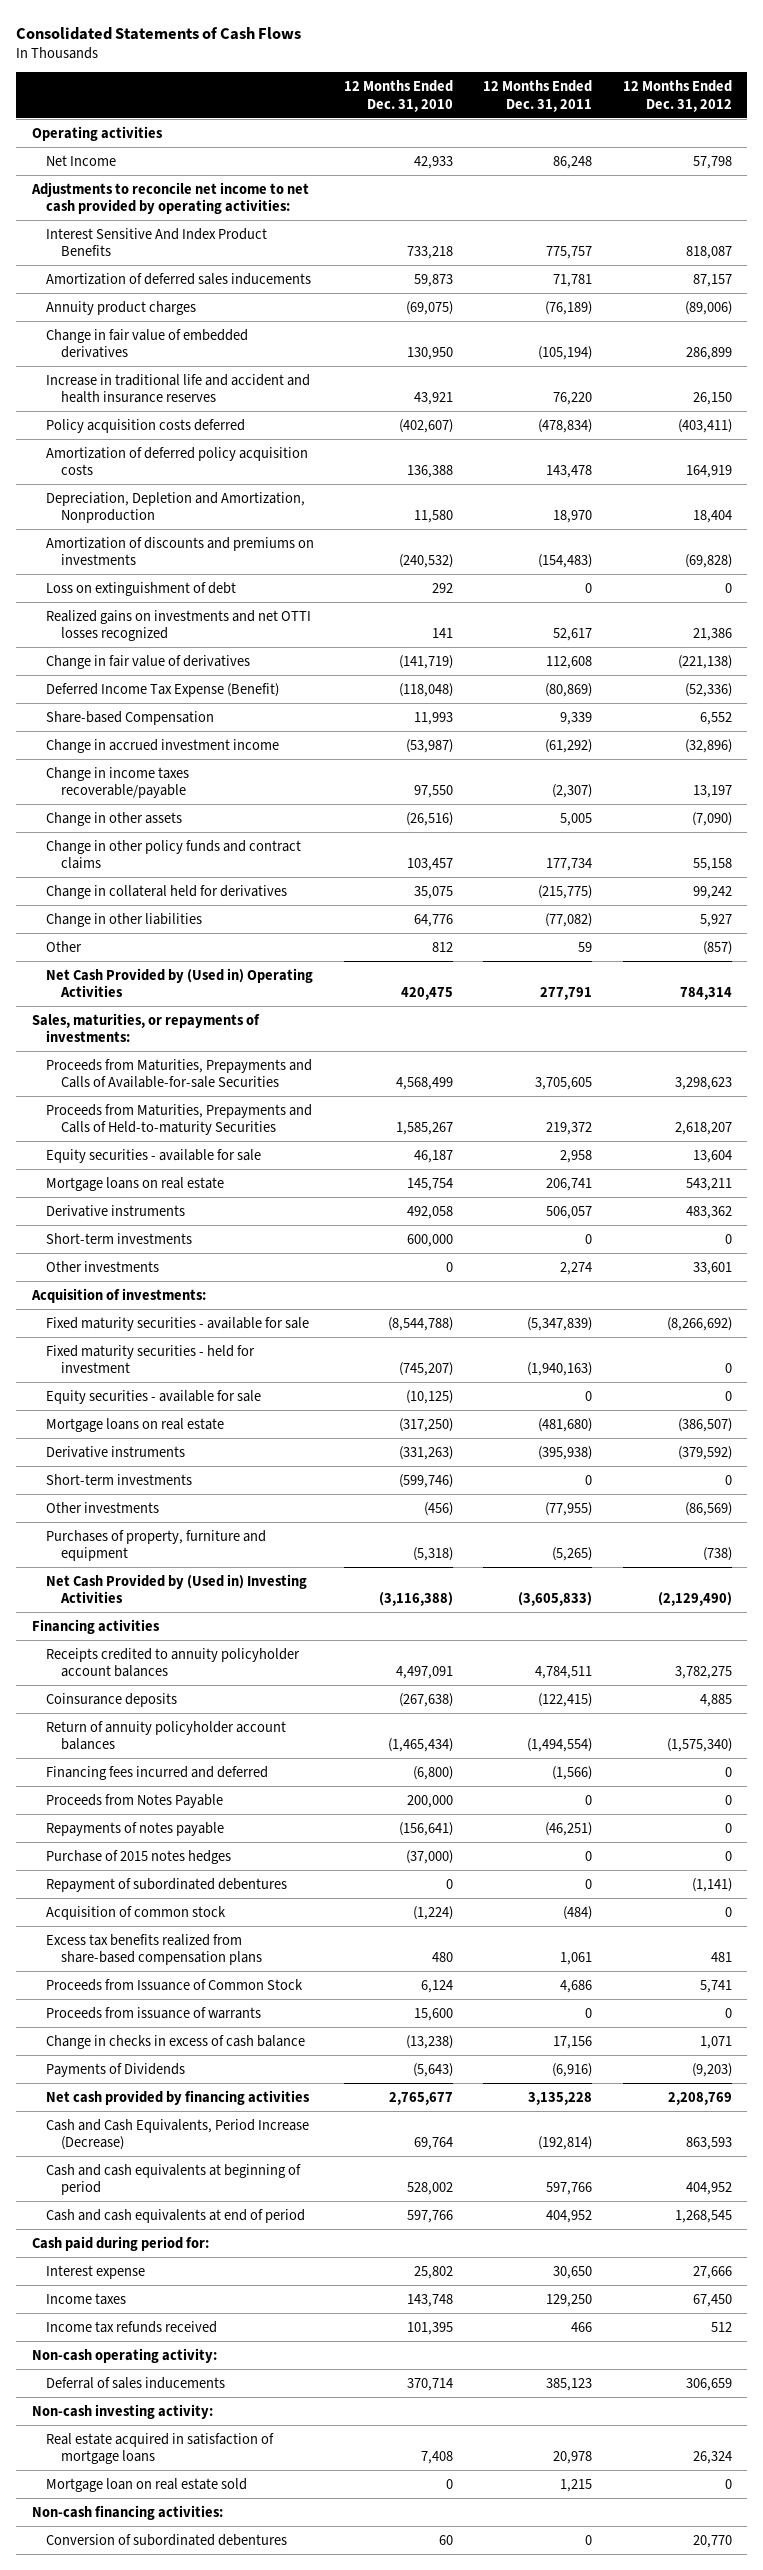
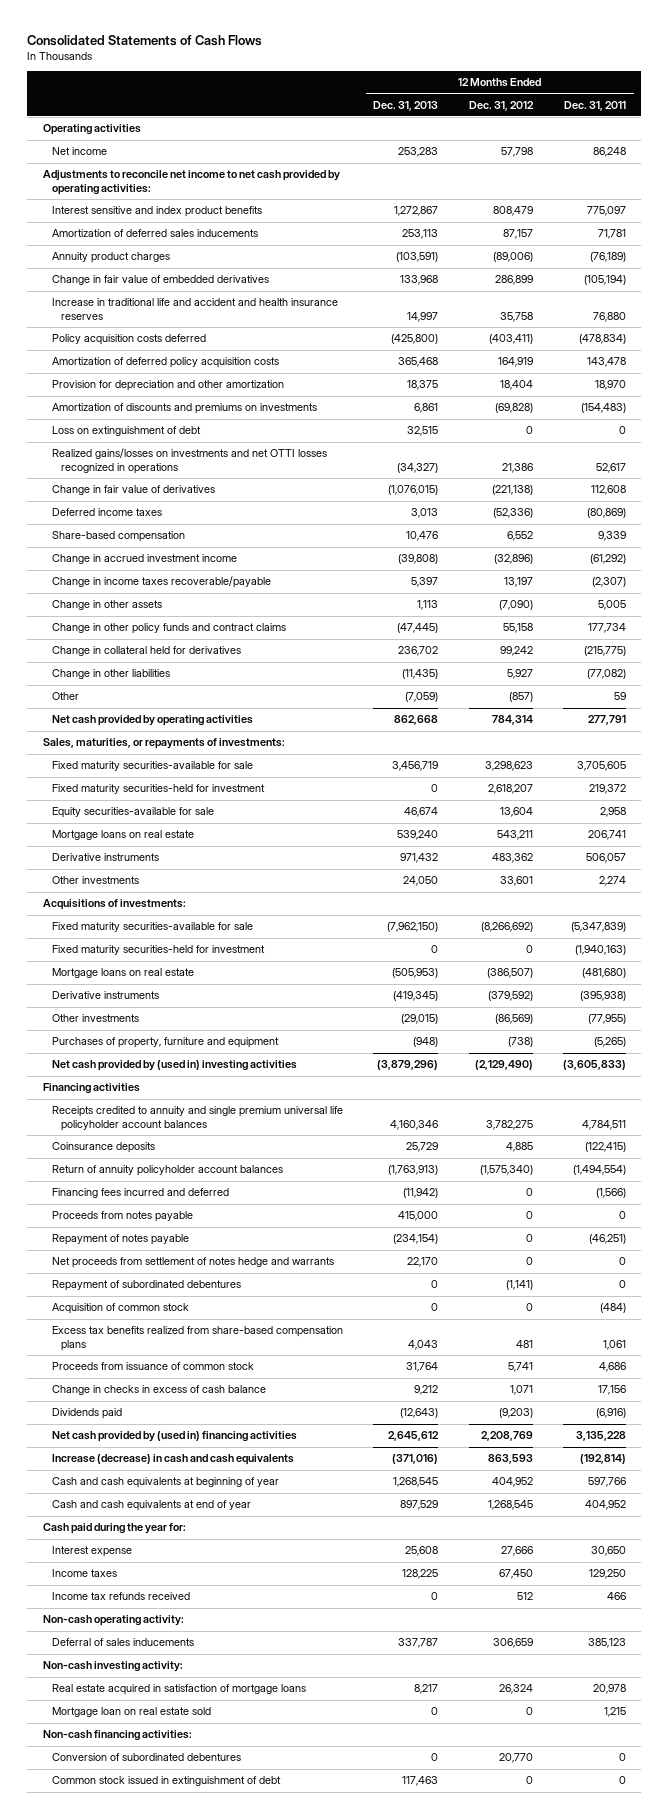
- | 12 Months Ended Dec. 31, 2010 | 12 Months Ended Dec. 31, 2011 | 12 Months Ended Dec. 31, 2012
+ | 12 Months Ended Dec. 31, 2013 | 12 Months Ended Dec. 31, 2012 | 12 Months Ended Dec. 31, 2011
- Net Income | 42,933 | 86,248 | 57,798
+ Net income | 253,283 | 57,798 | 86,248
- Interest Sensitive And Index Product Benefits | 733,218 | 775,757 | 818,087
+ Interest sensitive and index product benefits | 1,272,867 | 808,479 | 775,097
- Increase in traditional life and accident and health insurance reserves | 43,921 | 76,220 | 26,150
+ Increase in traditional life and accident and health insurance reserves | 14,997 | 35,758 | 76,880
- Depreciation, Depletion and Amortization, Nonproduction | 11,580 | 18,970 | 18,404
+ Provision for depreciation and other amortization | 18,375 | 18,404 | 18,970
- Realized gains on investments and net OTTI losses recognized | 141 | 52,617 | 21,386
+ Realized gains/losses on investments and net OTTI losses recognized in operations | (34,327) | 21,386 | 52,617
- Deferred Income Tax Expense (Benefit) | (118,048) | (80,869) | (52,336)
- Share-based Compensation | 11,993 | 9,339 | 6,552
+ Deferred income taxes | 3,013 | (52,336) | (80,869)
+ Share-based compensation | 10,476 | 6,552 | 9,339
- Net Cash Provided by (Used in) Operating Activities | 420,475 | 277,791 | 784,314
+ Net cash provided by operating activities | 862,668 | 784,314 | 277,791
- Proceeds from Maturities, Prepayments and Calls of Available-for-sale Securities | 4,568,499 | 3,705,605 | 3,298,623
- Proceeds from Maturities, Prepayments and Calls of Held-to-maturity Securities | 1,585,267 | 219,372 | 2,618,207
- Equity securities - available for sale | 46,187 | 2,958 | 13,604
+ Fixed maturity securities-available for sale | 3,456,719 | 3,298,623 | 3,705,605
+ Fixed maturity securities-held for investment | 0 | 2,618,207 | 219,372
+ Equity securities-available for sale | 46,674 | 13,604 | 2,958
- Short-term investments | 600,000 | 0 | 0
- Acquisition of investments:
- Fixed maturity securities - available for sale | (8,544,788) | (5,347,839) | (8,266,692)
- Fixed maturity securities - held for investment | (745,207) | (1,940,163) | 0
- Equity securities - available for sale | (10,125) | 0 | 0
+ Acquisitions of investments:
+ Fixed maturity securities-available for sale | (7,962,150) | (8,266,692) | (5,347,839)
+ Fixed maturity securities-held for investment | 0 | 0 | (1,940,163)
- Short-term investments | (599,746) | 0 | 0
- Net Cash Provided by (Used in) Investing Activities | (3,116,388) | (3,605,833) | (2,129,490)
+ Net cash provided by (used in) investing activities | (3,879,296) | (2,129,490) | (3,605,833)
- Receipts credited to annuity policyholder account balances | 4,497,091 | 4,784,511 | 3,782,275
+ Receipts credited to annuity and single premium universal life policyholder account balances | 4,160,346 | 3,782,275 | 4,784,511
- Proceeds from Notes Payable | 200,000 | 0 | 0
- Repayments of notes payable | (156,641) | (46,251) | 0
- Purchase of 2015 notes hedges | (37,000) | 0 | 0
+ Proceeds from notes payable | 415,000 | 0 | 0
+ Repayment of notes payable | (234,154) | 0 | (46,251)
+ Net proceeds from settlement of notes hedge and warrants | 22,170 | 0 | 0
- Proceeds from Issuance of Common Stock | 6,124 | 4,686 | 5,741
- Proceeds from issuance of warrants | 15,600 | 0 | 0
+ Proceeds from issuance of common stock | 31,764 | 5,741 | 4,686
- Payments of Dividends | (5,643) | (6,916) | (9,203)
- Net cash provided by financing activities | 2,765,677 | 3,135,228 | 2,208,769
- Cash and Cash Equivalents, Period Increase (Decrease) | 69,764 | (192,814) | 863,593
- Cash and cash equivalents at beginning of period | 528,002 | 597,766 | 404,952
- Cash and cash equivalents at end of period | 597,766 | 404,952 | 1,268,545
- Cash paid during period for:
+ Dividends paid | (12,643) | (9,203) | (6,916)
+ Net cash provided by (used in) financing activities | 2,645,612 | 2,208,769 | 3,135,228
+ Increase (decrease) in cash and cash equivalents | (371,016) | 863,593 | (192,814)
+ Cash and cash equivalents at beginning of year | 1,268,545 | 404,952 | 597,766
+ Cash and cash equivalents at end of year | 897,529 | 1,268,545 | 404,952
+ Cash paid during the year for:
+ Common stock issued in extinguishment of debt | 117,463 | 0 | 0

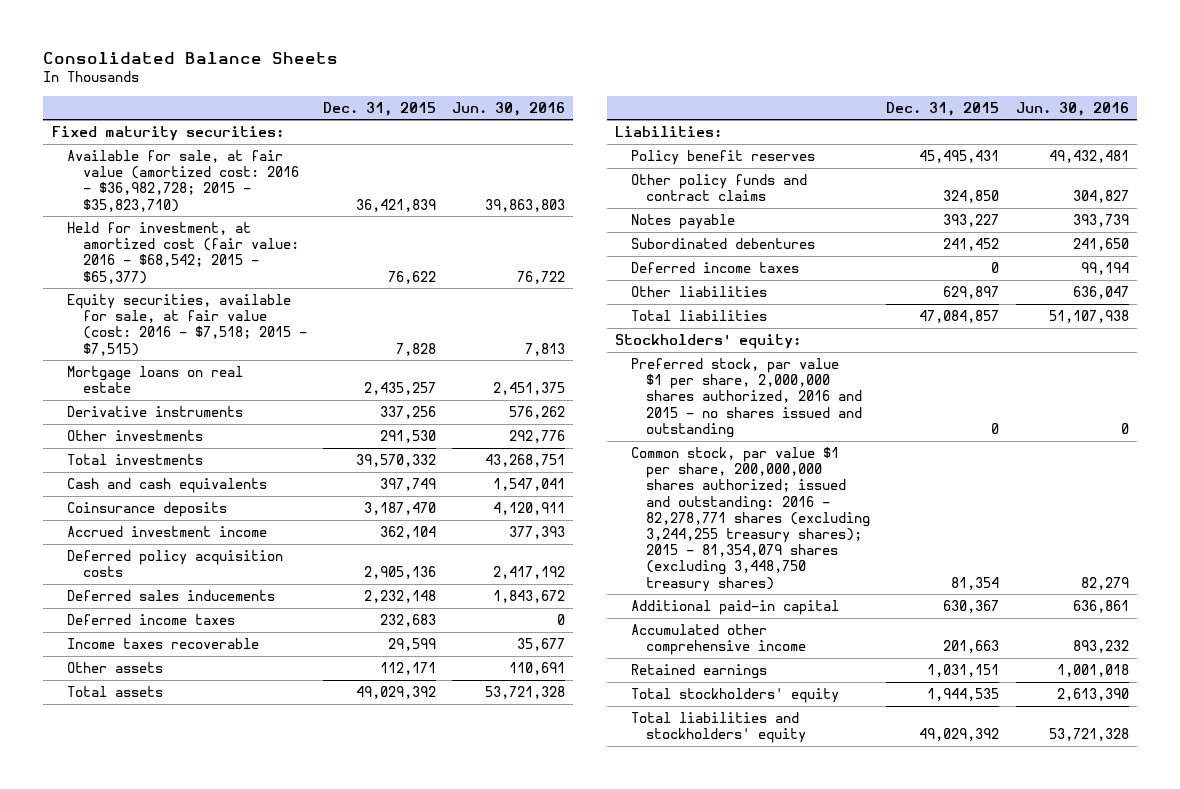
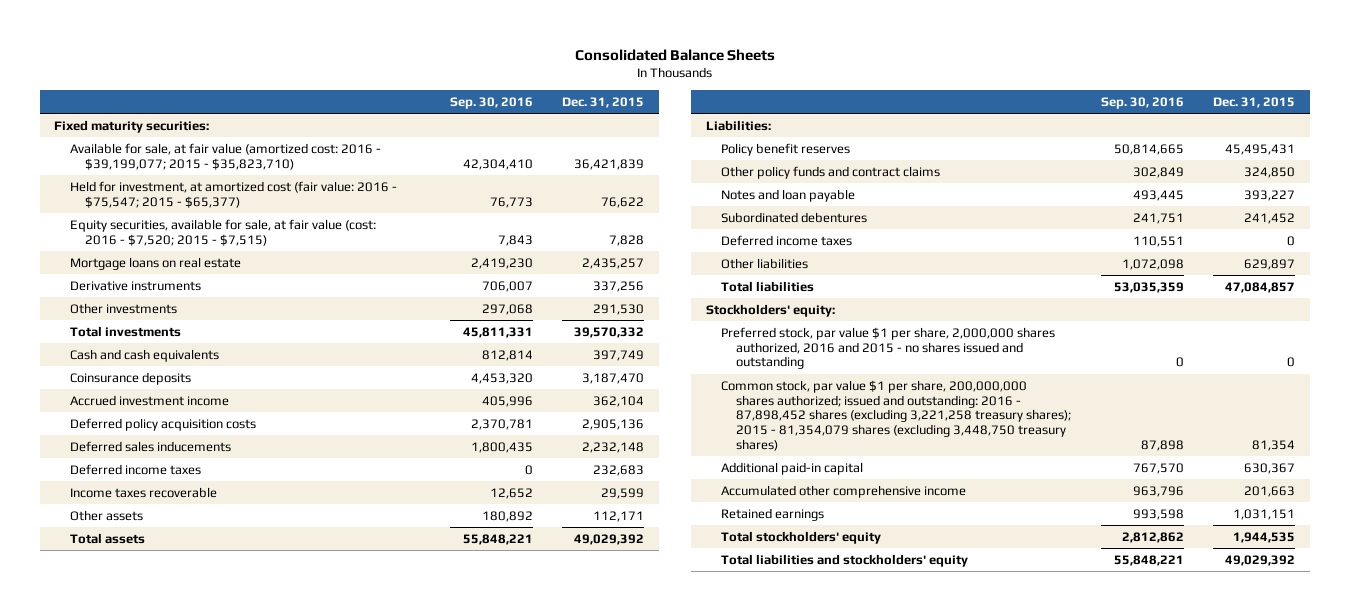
- | Dec. 31, 2015 | Jun. 30, 2016
+ | Sep. 30, 2016 | Dec. 31, 2015
- Available for sale, at fair value (amortized cost: 2016 - $36,982,728; 2015 - $35,823,710) | 36,421,839 | 39,863,803
- Held for investment, at amortized cost (fair value: 2016 - $68,542; 2015 - $65,377) | 76,622 | 76,722
- Equity securities, available for sale, at fair value (cost: 2016 - $7,518; 2015 - $7,515) | 7,828 | 7,813
+ Available for sale, at fair value (amortized cost: 2016 - $39,199,077; 2015 - $35,823,710) | 42,304,410 | 36,421,839
+ Held for investment, at amortized cost (fair value: 2016 - $75,547; 2015 - $65,377) | 76,773 | 76,622
+ Equity securities, available for sale, at fair value (cost: 2016 - $7,520; 2015 - $7,515) | 7,843 | 7,828
- Notes payable | 393,227 | 393,739
+ Notes and loan payable | 493,445 | 393,227
- Common stock, par value $1 per share, 200,000,000 shares authorized; issued and outstanding: 2016 - 82,278,771 shares (excluding 3,244,255 treasury shares); 2015 - 81,354,079 shares (excluding 3,448,750 treasury shares) | 81,354 | 82,279
+ Common stock, par value $1 per share, 200,000,000 shares authorized; issued and outstanding: 2016 - 87,898,452 shares (excluding 3,221,258 treasury shares); 2015 - 81,354,079 shares (excluding 3,448,750 treasury shares) | 87,898 | 81,354

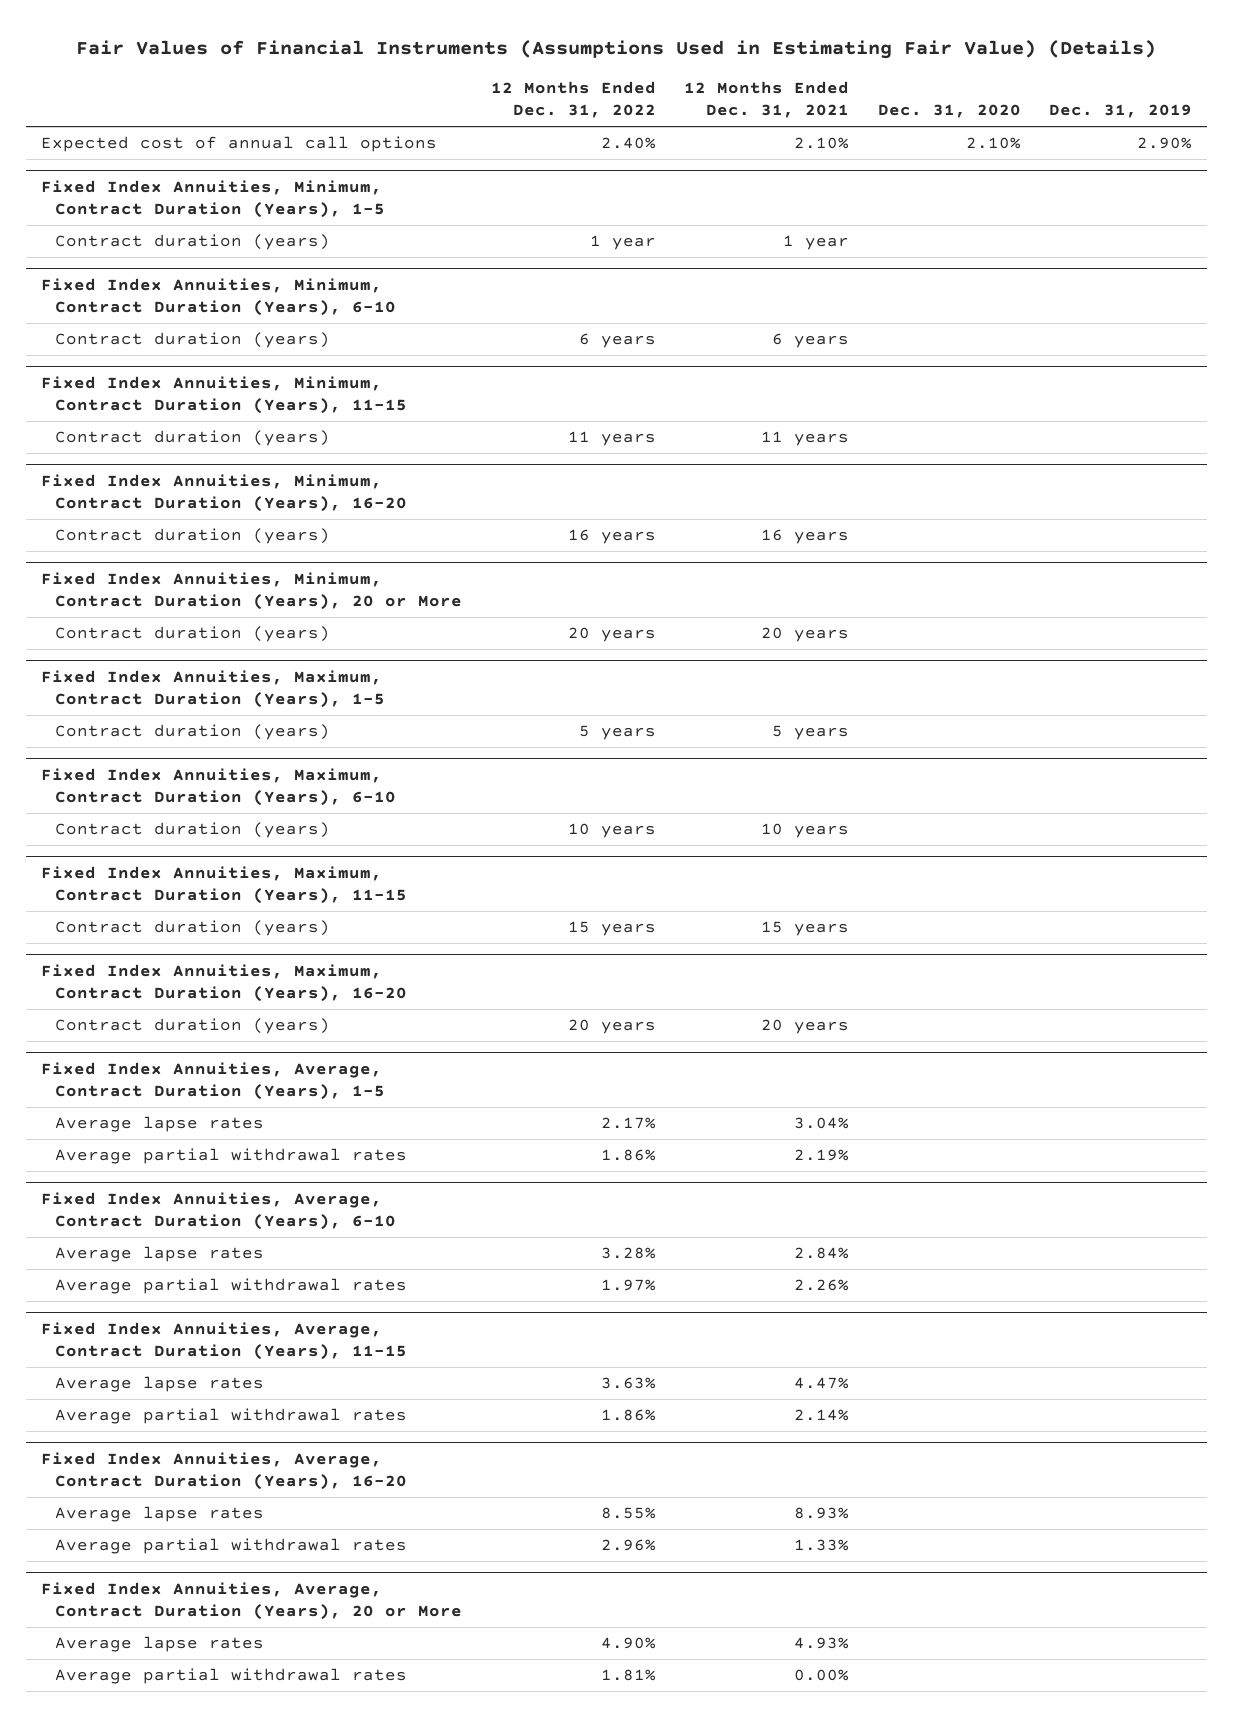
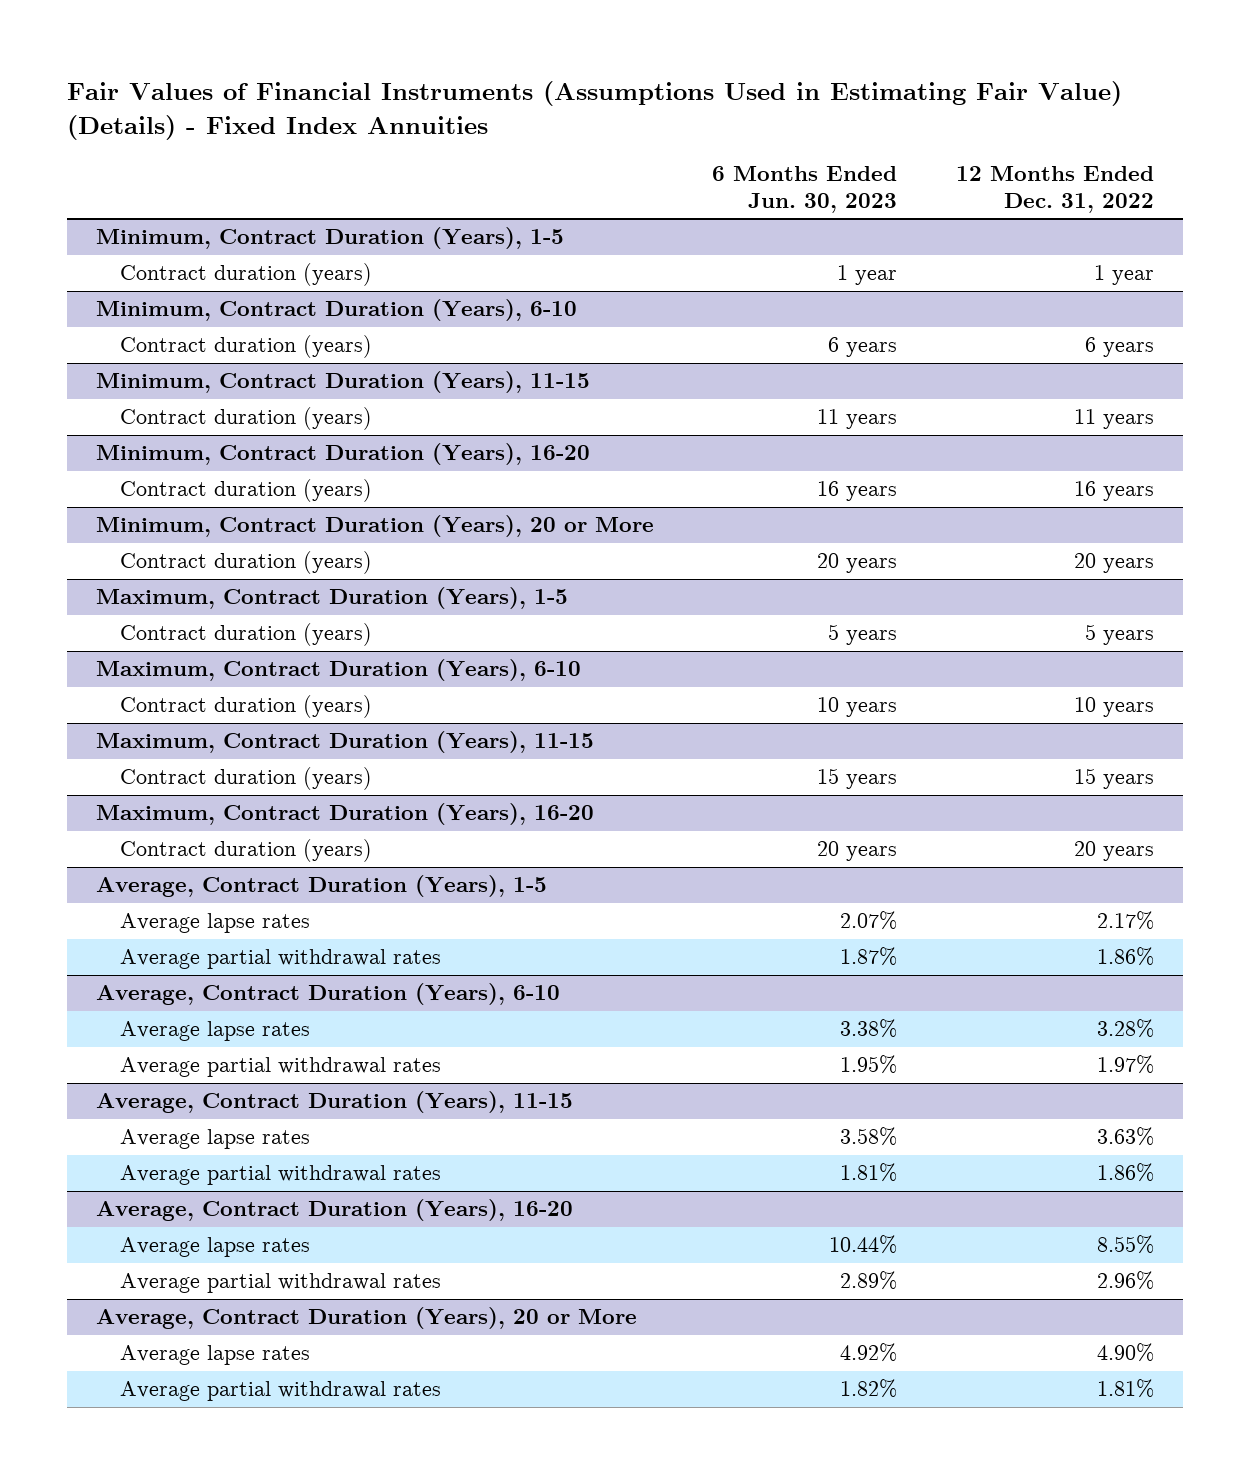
- Fair Values of Financial Instruments (Assumptions Used in Estimating Fair Value) (Details)
+ Fair Values of Financial Instruments (Assumptions Used in Estimating Fair Value) (Details) - Fixed Index Annuities
- | 12 Months Ended Dec. 31, 2022 | 12 Months Ended Dec. 31, 2021 | Dec. 31, 2020 | Dec. 31, 2019
+ | 6 Months Ended Jun. 30, 2023 | 12 Months Ended Dec. 31, 2022
- Expected cost of annual call options | 2.40% | 2.10% | 2.10% | 2.90%
- Fixed Index Annuities, Minimum, Contract Duration (Years), 1-5
+ Minimum, Contract Duration (Years), 1-5
- Fixed Index Annuities, Minimum, Contract Duration (Years), 6-10
+ Minimum, Contract Duration (Years), 6-10
- Fixed Index Annuities, Minimum, Contract Duration (Years), 11-15
+ Minimum, Contract Duration (Years), 11-15
- Fixed Index Annuities, Minimum, Contract Duration (Years), 16-20
+ Minimum, Contract Duration (Years), 16-20
- Fixed Index Annuities, Minimum, Contract Duration (Years), 20 or More
+ Minimum, Contract Duration (Years), 20 or More
- Fixed Index Annuities, Maximum, Contract Duration (Years), 1-5
+ Maximum, Contract Duration (Years), 1-5
- Fixed Index Annuities, Maximum, Contract Duration (Years), 6-10
+ Maximum, Contract Duration (Years), 6-10
- Fixed Index Annuities, Maximum, Contract Duration (Years), 11-15
+ Maximum, Contract Duration (Years), 11-15
- Fixed Index Annuities, Maximum, Contract Duration (Years), 16-20
+ Maximum, Contract Duration (Years), 16-20
- Fixed Index Annuities, Average, Contract Duration (Years), 1-5
+ Average, Contract Duration (Years), 1-5
- Fixed Index Annuities, Average, Contract Duration (Years), 6-10
+ Average, Contract Duration (Years), 6-10
- Fixed Index Annuities, Average, Contract Duration (Years), 11-15
+ Average, Contract Duration (Years), 11-15
- Fixed Index Annuities, Average, Contract Duration (Years), 16-20
+ Average, Contract Duration (Years), 16-20
- Fixed Index Annuities, Average, Contract Duration (Years), 20 or More
+ Average, Contract Duration (Years), 20 or More

